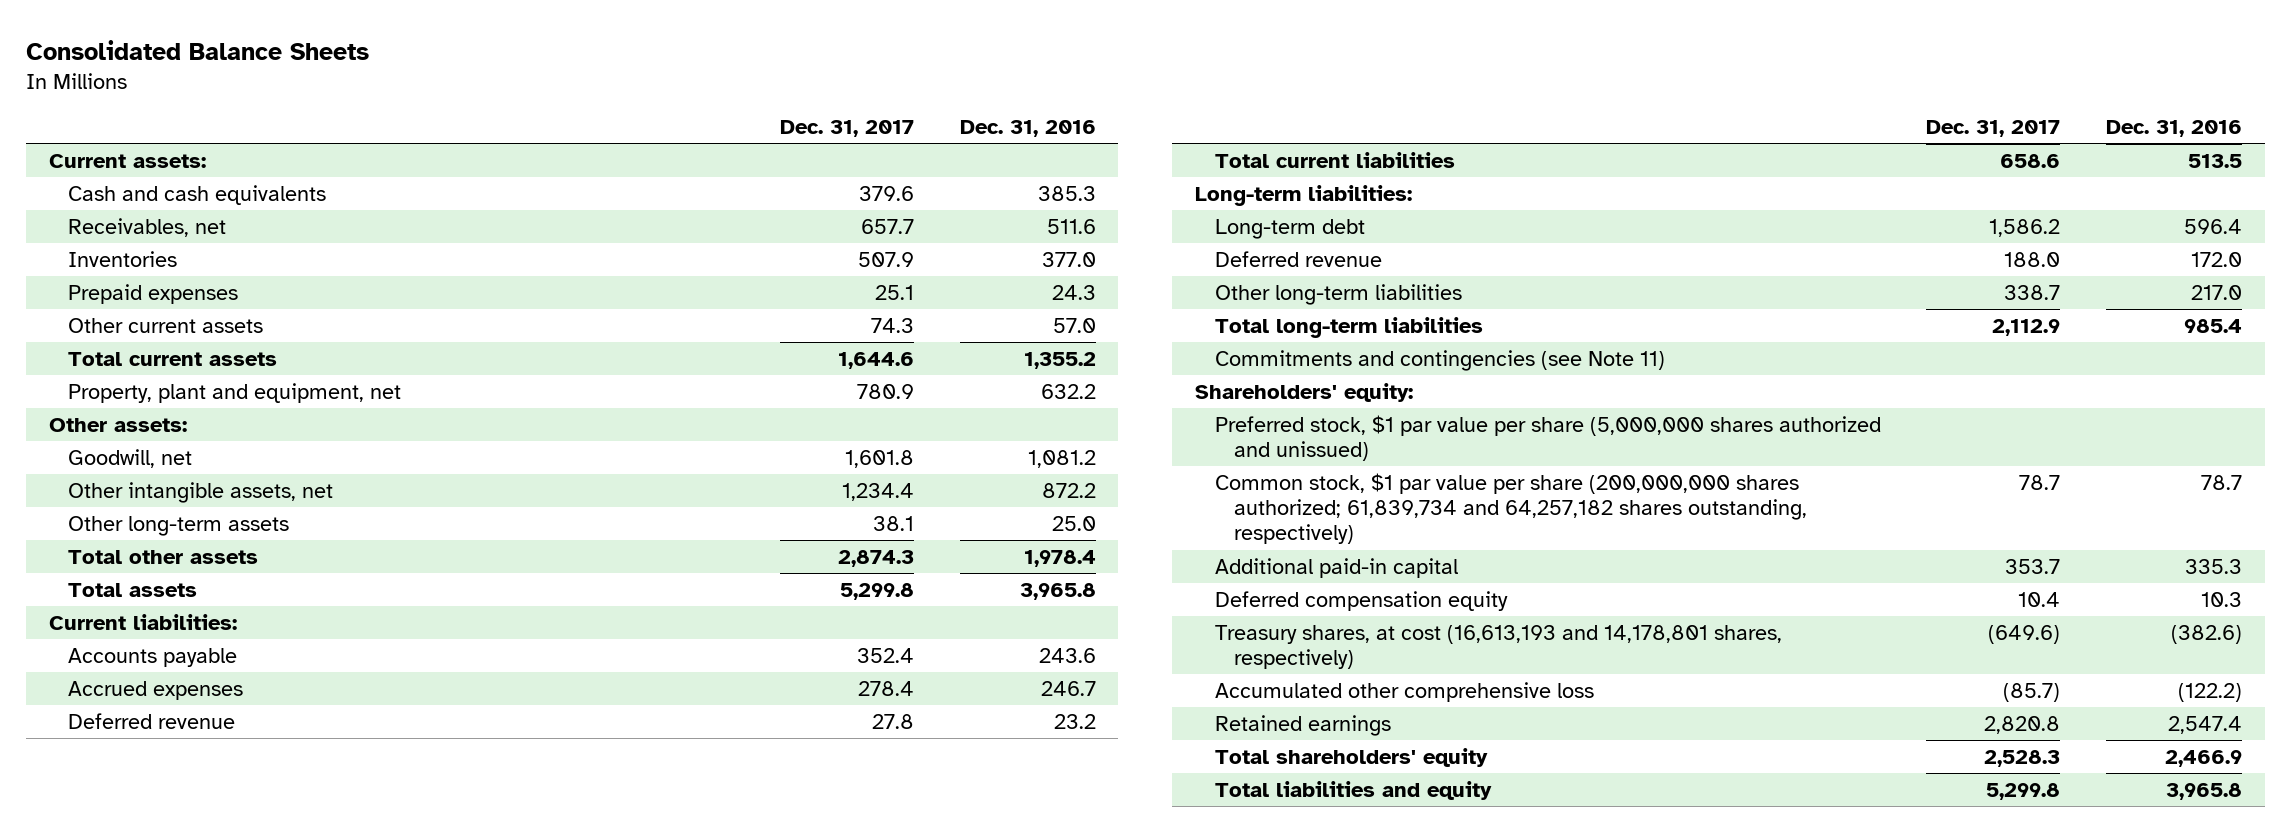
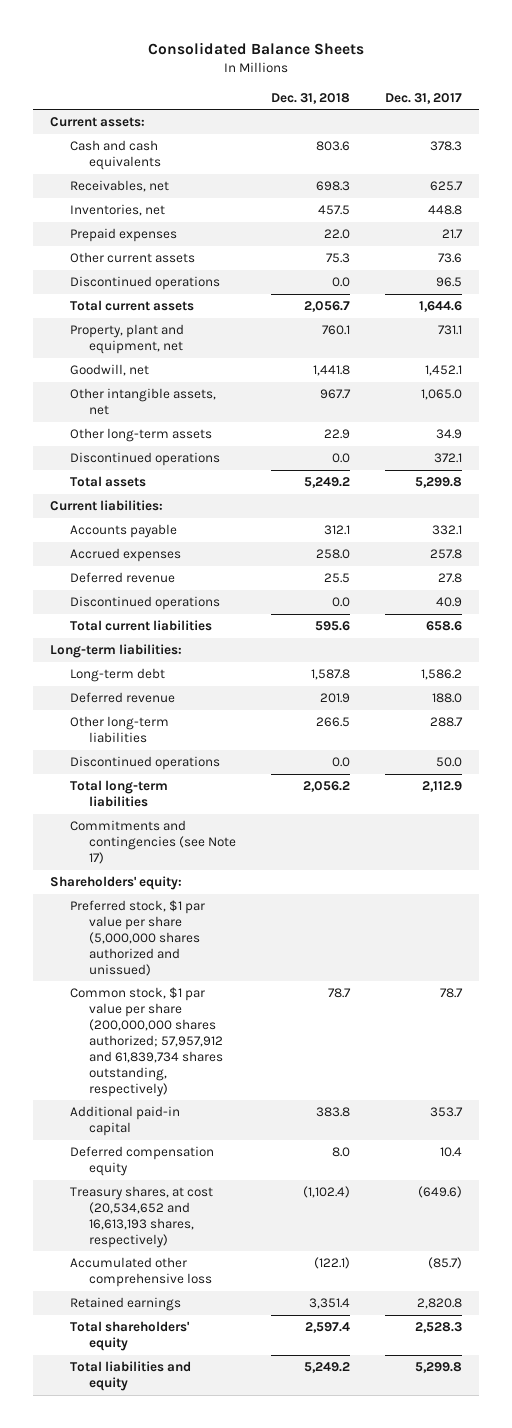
- | Dec. 31, 2017 | Dec. 31, 2016
+ | Dec. 31, 2018 | Dec. 31, 2017
- Cash and cash equivalents | 379.6 | 385.3
- Receivables, net | 657.7 | 511.6
- Inventories | 507.9 | 377.0
- Prepaid expenses | 25.1 | 24.3
- Other current assets | 74.3 | 57.0
+ Cash and cash equivalents | 803.6 | 378.3
+ Receivables, net | 698.3 | 625.7
+ Inventories, net | 457.5 | 448.8
+ Prepaid expenses | 22.0 | 21.7
+ Other current assets | 75.3 | 73.6
+ Discontinued operations | 0.0 | 96.5
- Property, plant and equipment, net | 780.9 | 632.2
- Other assets:
- Goodwill, net | 1,601.8 | 1,081.2
- Other intangible assets, net | 1,234.4 | 872.2
- Other long-term assets | 38.1 | 25.0
- Total other assets | 2,874.3 | 1,978.4
+ Property, plant and equipment, net | 760.1 | 731.1
+ Goodwill, net | 1,441.8 | 1,452.1
+ Other intangible assets, net | 967.7 | 1,065.0
+ Other long-term assets | 22.9 | 34.9
+ Discontinued operations | 0.0 | 372.1
- Accounts payable | 352.4 | 243.6
- Accrued expenses | 278.4 | 246.7
+ Accounts payable | 312.1 | 332.1
+ Accrued expenses | 258.0 | 257.8
+ Discontinued operations | 0.0 | 40.9
- Other long-term liabilities | 338.7 | 217.0
+ Other long-term liabilities | 266.5 | 288.7
+ Discontinued operations | 0.0 | 50.0
- Commitments and contingencies (see Note 11)
+ Commitments and contingencies (see Note 17)
- Common stock, $1 par value per share (200,000,000 shares authorized; 61,839,734 and 64,257,182 shares outstanding, respectively) | 78.7 | 78.7
+ Common stock, $1 par value per share (200,000,000 shares authorized; 57,957,912 and 61,839,734 shares outstanding, respectively) | 78.7 | 78.7
- Treasury shares, at cost (16,613,193 and 14,178,801 shares, respectively) | (649.6) | (382.6)
+ Treasury shares, at cost (20,534,652 and 16,613,193 shares, respectively) | (1,102.4) | (649.6)

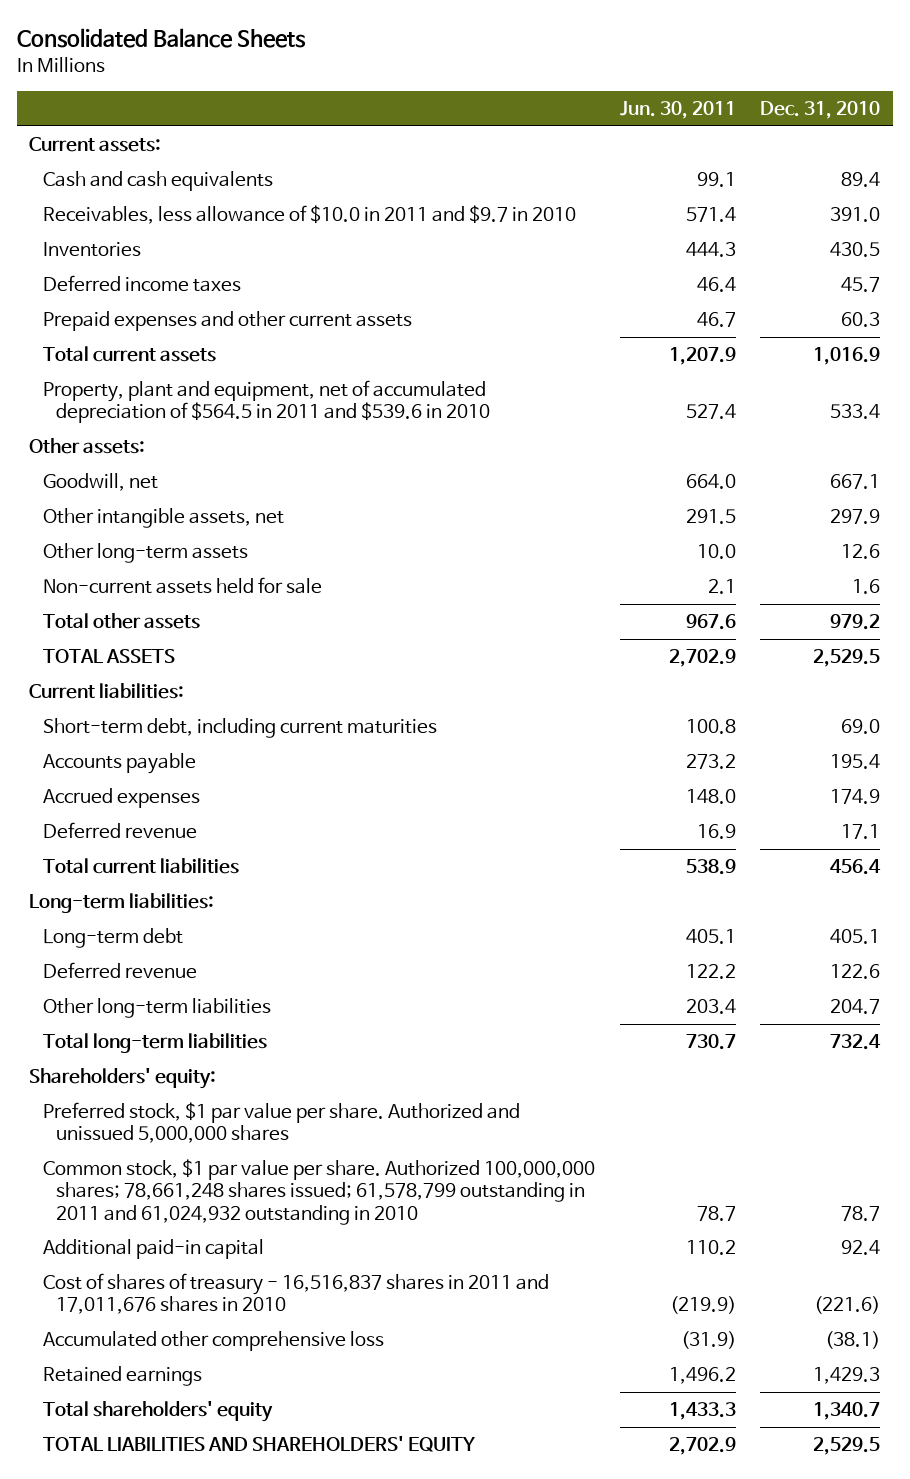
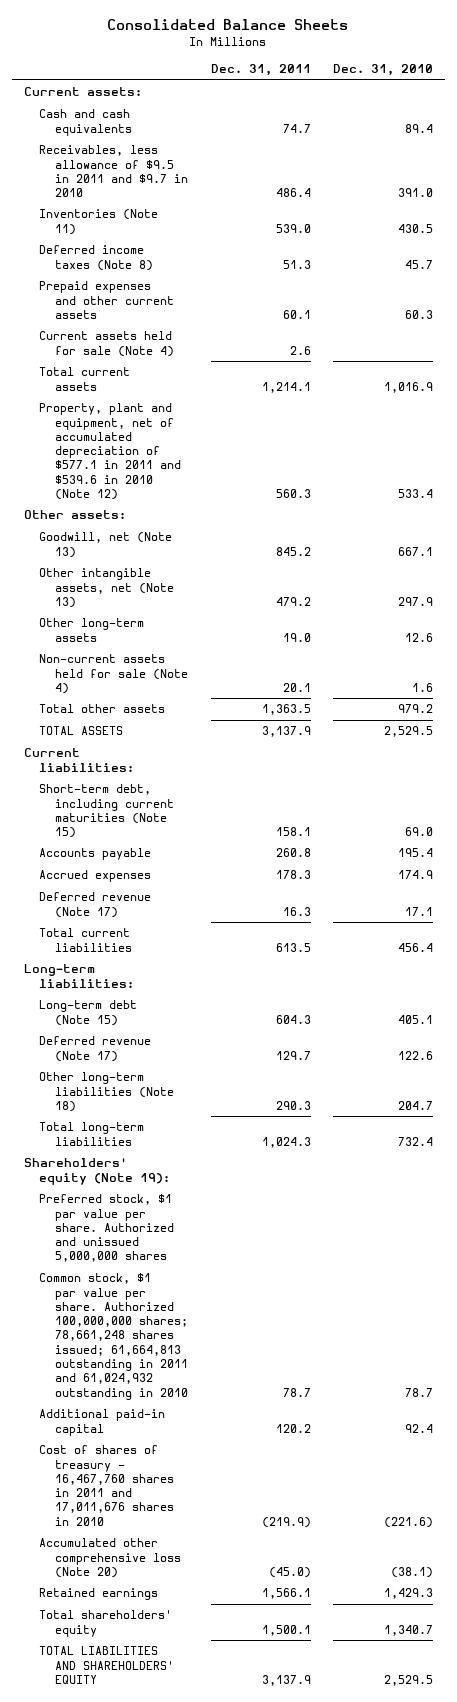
- | Jun. 30, 2011 | Dec. 31, 2010
+ | Dec. 31, 2011 | Dec. 31, 2010
- Receivables, less allowance of $10.0 in 2011 and $9.7 in 2010 | 571.4 | 391.0
- Inventories | 444.3 | 430.5
- Deferred income taxes | 46.4 | 45.7
+ Receivables, less allowance of $9.5 in 2011 and $9.7 in 2010 | 486.4 | 391.0
+ Inventories (Note 11) | 539.0 | 430.5
+ Deferred income taxes (Note 8) | 51.3 | 45.7
+ Current assets held for sale (Note 4) | 2.6 |
- Property, plant and equipment, net of accumulated depreciation of $564.5 in 2011 and $539.6 in 2010 | 527.4 | 533.4
+ Property, plant and equipment, net of accumulated depreciation of $577.1 in 2011 and $539.6 in 2010 (Note 12) | 560.3 | 533.4
- Goodwill, net | 664.0 | 667.1
- Other intangible assets, net | 291.5 | 297.9
+ Goodwill, net (Note 13) | 845.2 | 667.1
+ Other intangible assets, net (Note 13) | 479.2 | 297.9
- Non-current assets held for sale | 2.1 | 1.6
+ Non-current assets held for sale (Note 4) | 20.1 | 1.6
- Short-term debt, including current maturities | 100.8 | 69.0
+ Short-term debt, including current maturities (Note 15) | 158.1 | 69.0
- Deferred revenue | 16.9 | 17.1
+ Deferred revenue (Note 17) | 16.3 | 17.1
- Long-term debt | 405.1 | 405.1
- Deferred revenue | 122.2 | 122.6
- Other long-term liabilities | 203.4 | 204.7
+ Long-term debt (Note 15) | 604.3 | 405.1
+ Deferred revenue (Note 17) | 129.7 | 122.6
+ Other long-term liabilities (Note 18) | 290.3 | 204.7
- Shareholders' equity:
+ Shareholders' equity (Note 19):
- Common stock, $1 par value per share. Authorized 100,000,000 shares; 78,661,248 shares issued; 61,578,799 outstanding in 2011 and 61,024,932 outstanding in 2010 | 78.7 | 78.7
+ Common stock, $1 par value per share. Authorized 100,000,000 shares; 78,661,248 shares issued; 61,664,813 outstanding in 2011 and 61,024,932 outstanding in 2010 | 78.7 | 78.7
- Cost of shares of treasury - 16,516,837 shares in 2011 and 17,011,676 shares in 2010 | (219.9) | (221.6)
- Accumulated other comprehensive loss | (31.9) | (38.1)
+ Cost of shares of treasury - 16,467,760 shares in 2011 and 17,011,676 shares in 2010 | (219.9) | (221.6)
+ Accumulated other comprehensive loss (Note 20) | (45.0) | (38.1)

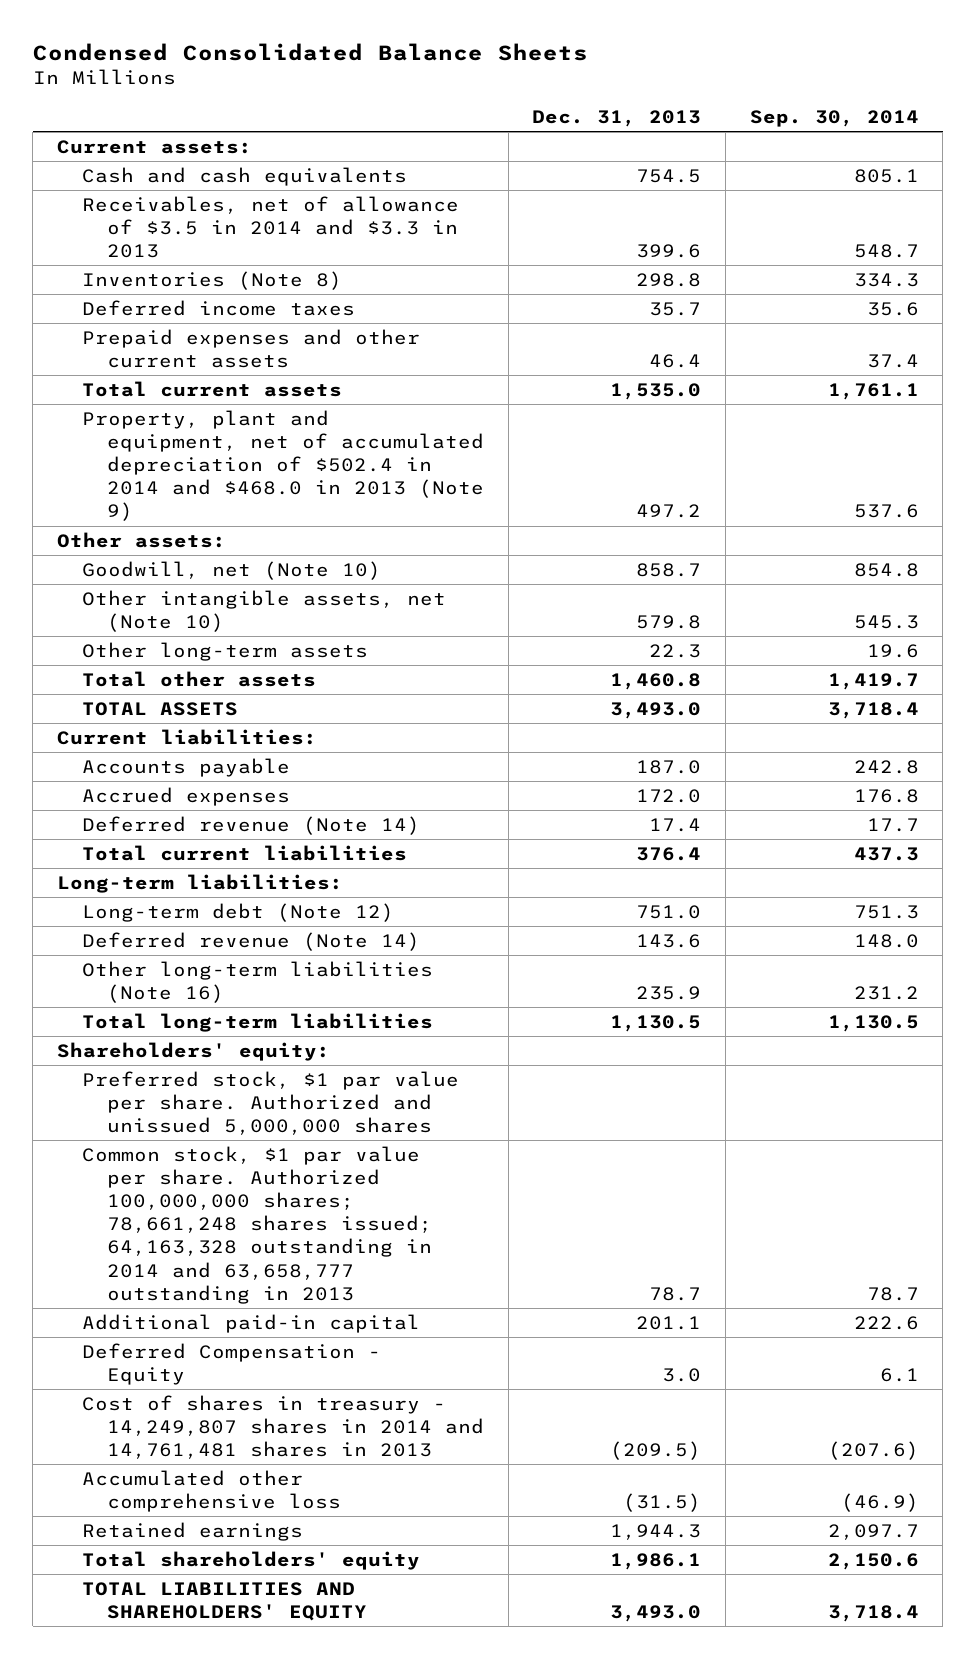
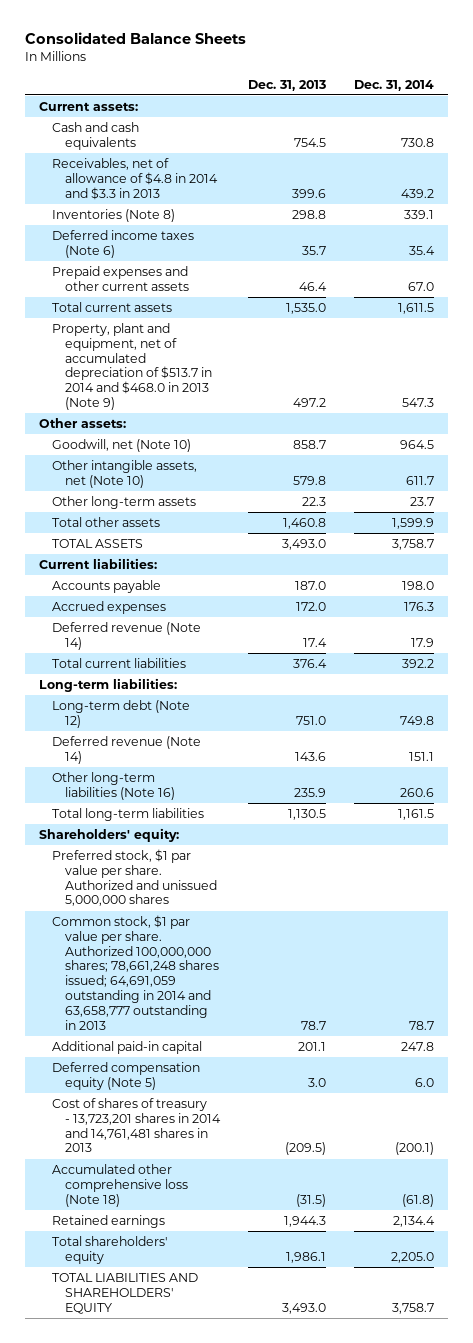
- Condensed Consolidated Balance Sheets
+ Consolidated Balance Sheets
- | Dec. 31, 2013 | Sep. 30, 2014
+ | Dec. 31, 2013 | Dec. 31, 2014
- Receivables, net of allowance of $3.5 in 2014 and $3.3 in 2013 | 399.6 | 548.7
+ Receivables, net of allowance of $4.8 in 2014 and $3.3 in 2013 | 399.6 | 439.2
- Deferred income taxes | 35.7 | 35.6
+ Deferred income taxes (Note 6) | 35.7 | 35.4
- Property, plant and equipment, net of accumulated depreciation of $502.4 in 2014 and $468.0 in 2013 (Note 9) | 497.2 | 537.6
+ Property, plant and equipment, net of accumulated depreciation of $513.7 in 2014 and $468.0 in 2013 (Note 9) | 497.2 | 547.3
- Common stock, $1 par value per share. Authorized 100,000,000 shares; 78,661,248 shares issued; 64,163,328 outstanding in 2014 and 63,658,777 outstanding in 2013 | 78.7 | 78.7
+ Common stock, $1 par value per share. Authorized 100,000,000 shares; 78,661,248 shares issued; 64,691,059 outstanding in 2014 and 63,658,777 outstanding in 2013 | 78.7 | 78.7
- Deferred Compensation - Equity | 3.0 | 6.1
- Cost of shares in treasury - 14,249,807 shares in 2014 and 14,761,481 shares in 2013 | (209.5) | (207.6)
- Accumulated other comprehensive loss | (31.5) | (46.9)
+ Deferred compensation equity (Note 5) | 3.0 | 6.0
+ Cost of shares of treasury - 13,723,201 shares in 2014 and 14,761,481 shares in 2013 | (209.5) | (200.1)
+ Accumulated other comprehensive loss (Note 18) | (31.5) | (61.8)

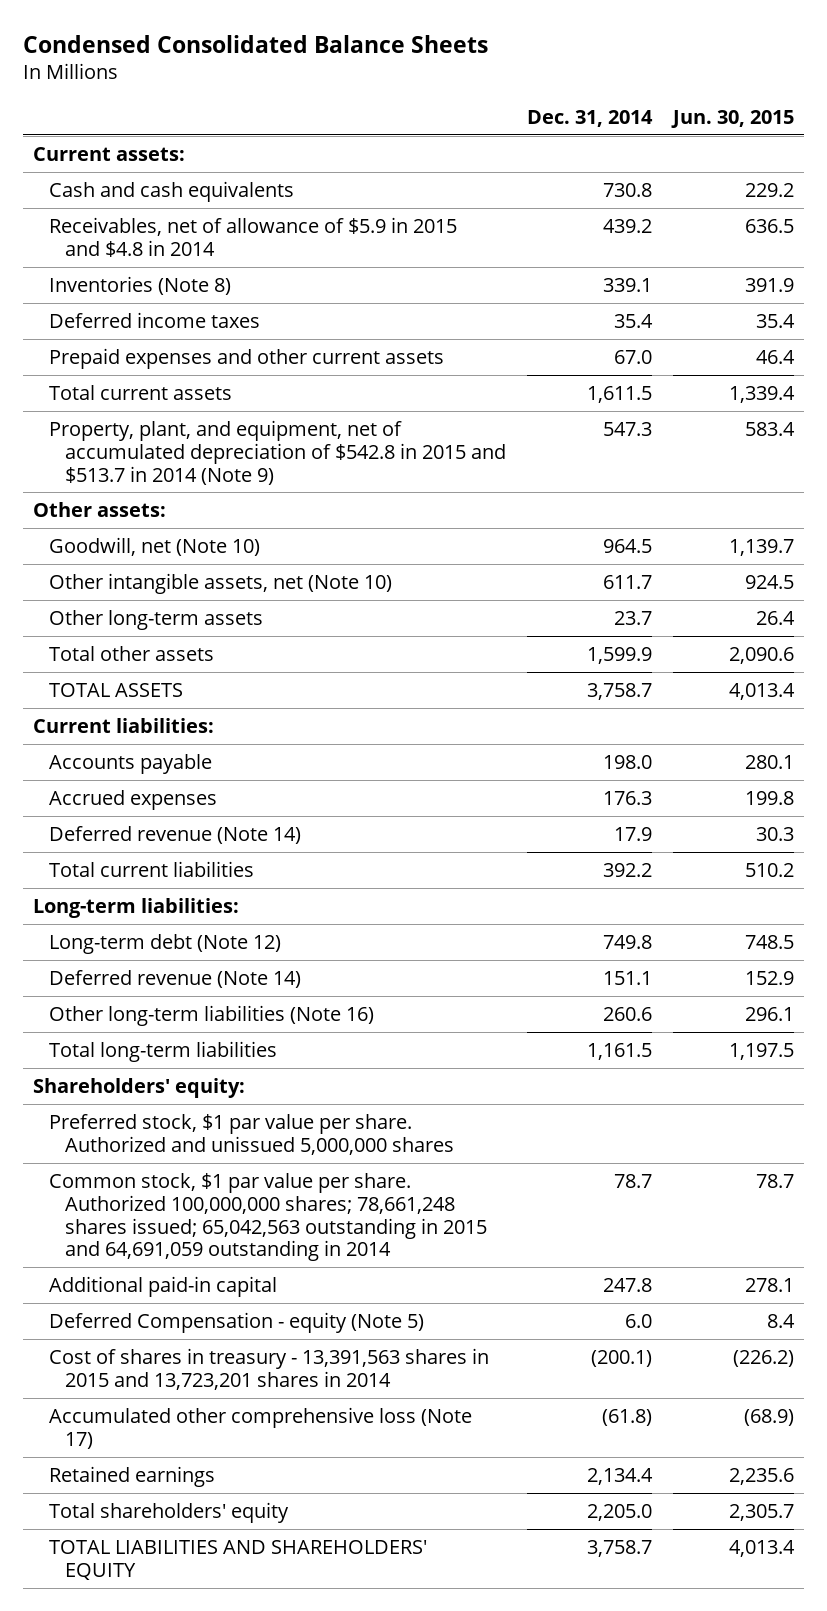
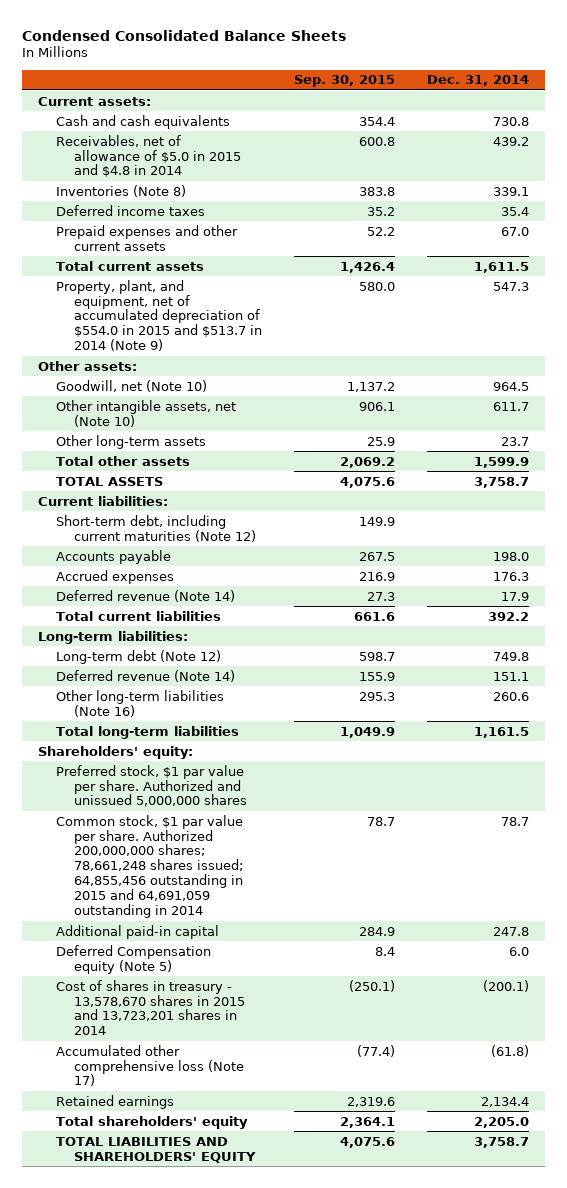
- | Dec. 31, 2014 | Jun. 30, 2015
+ | Sep. 30, 2015 | Dec. 31, 2014
- Receivables, net of allowance of $5.9 in 2015 and $4.8 in 2014 | 439.2 | 636.5
+ Receivables, net of allowance of $5.0 in 2015 and $4.8 in 2014 | 600.8 | 439.2
- Property, plant, and equipment, net of accumulated depreciation of $542.8 in 2015 and $513.7 in 2014 (Note 9) | 547.3 | 583.4
+ Property, plant, and equipment, net of accumulated depreciation of $554.0 in 2015 and $513.7 in 2014 (Note 9) | 580.0 | 547.3
+ Short-term debt, including current maturities (Note 12) | 149.9 |
- Common stock, $1 par value per share. Authorized 100,000,000 shares; 78,661,248 shares issued; 65,042,563 outstanding in 2015 and 64,691,059 outstanding in 2014 | 78.7 | 78.7
+ Common stock, $1 par value per share. Authorized 200,000,000 shares; 78,661,248 shares issued; 64,855,456 outstanding in 2015 and 64,691,059 outstanding in 2014 | 78.7 | 78.7
- Deferred Compensation - equity (Note 5) | 6.0 | 8.4
- Cost of shares in treasury - 13,391,563 shares in 2015 and 13,723,201 shares in 2014 | (200.1) | (226.2)
+ Deferred Compensation equity (Note 5) | 8.4 | 6.0
+ Cost of shares in treasury - 13,578,670 shares in 2015 and 13,723,201 shares in 2014 | (250.1) | (200.1)

